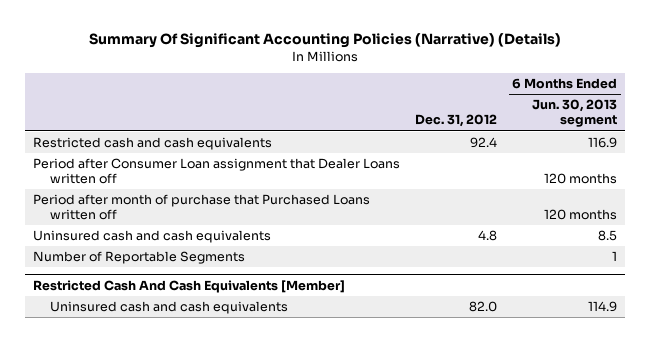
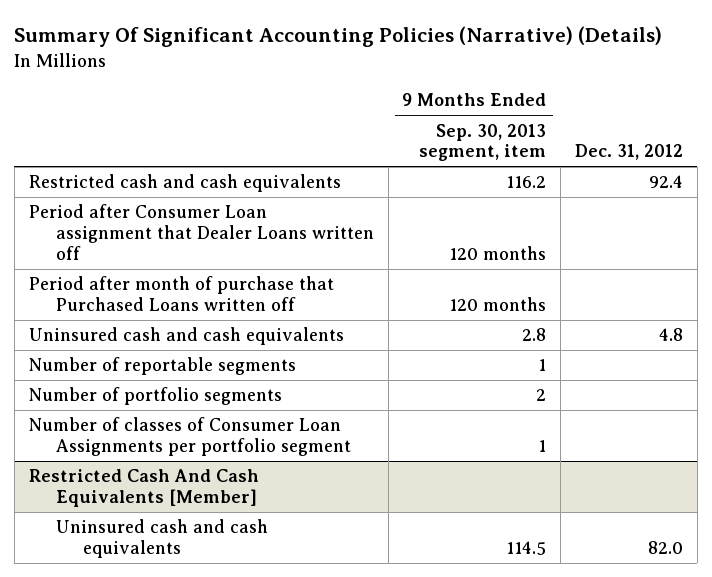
- | Dec. 31, 2012 | 6 Months Ended Jun. 30, 2013 segment
+ | 9 Months Ended Sep. 30, 2013 segment, item | Dec. 31, 2012
- Number of Reportable Segments | | 1
+ Number of reportable segments | 1 |
+ Number of portfolio segments | 2 |
+ Number of classes of Consumer Loan Assignments per portfolio segment | 1 |

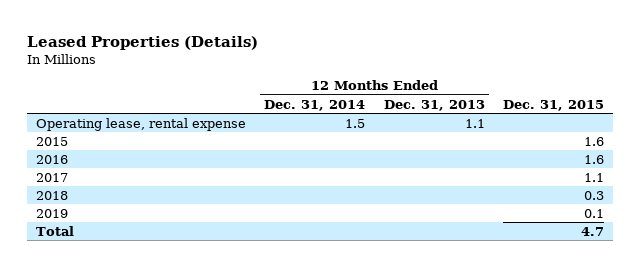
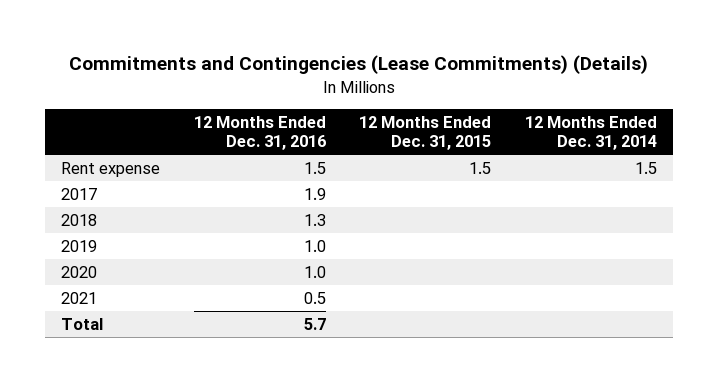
- Leased Properties (Details)
+ Commitments and Contingencies (Lease Commitments) (Details)
- | 12 Months Ended Dec. 31, 2014 | 12 Months Ended Dec. 31, 2013 | Dec. 31, 2015
+ | 12 Months Ended Dec. 31, 2016 | 12 Months Ended Dec. 31, 2015 | 12 Months Ended Dec. 31, 2014
- Operating lease, rental expense | 1.5 | 1.1 |
- 2015 | | | 1.6
- 2016 | | | 1.6
+ Rent expense | 1.5 | 1.5 | 1.5
+ 2020 | 1.0 | |
+ 2021 | 0.5 | |

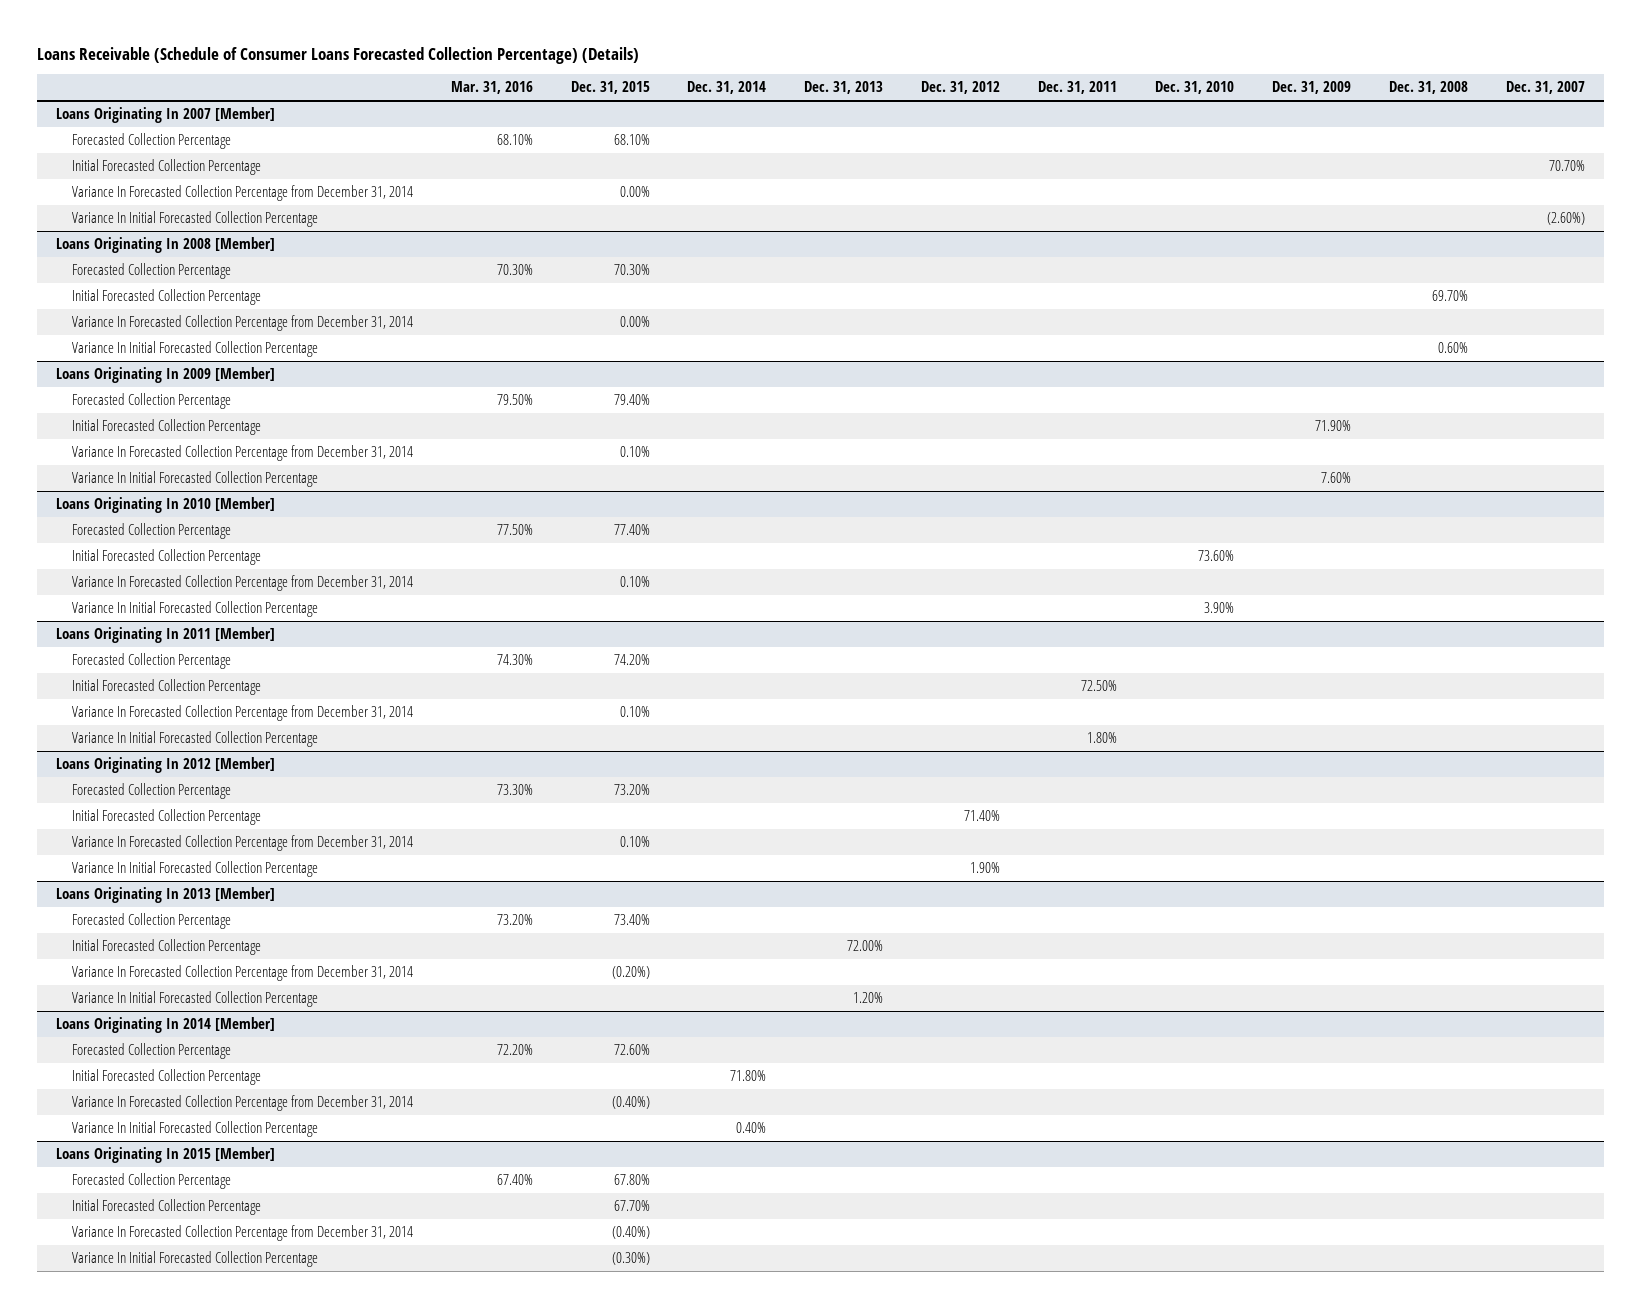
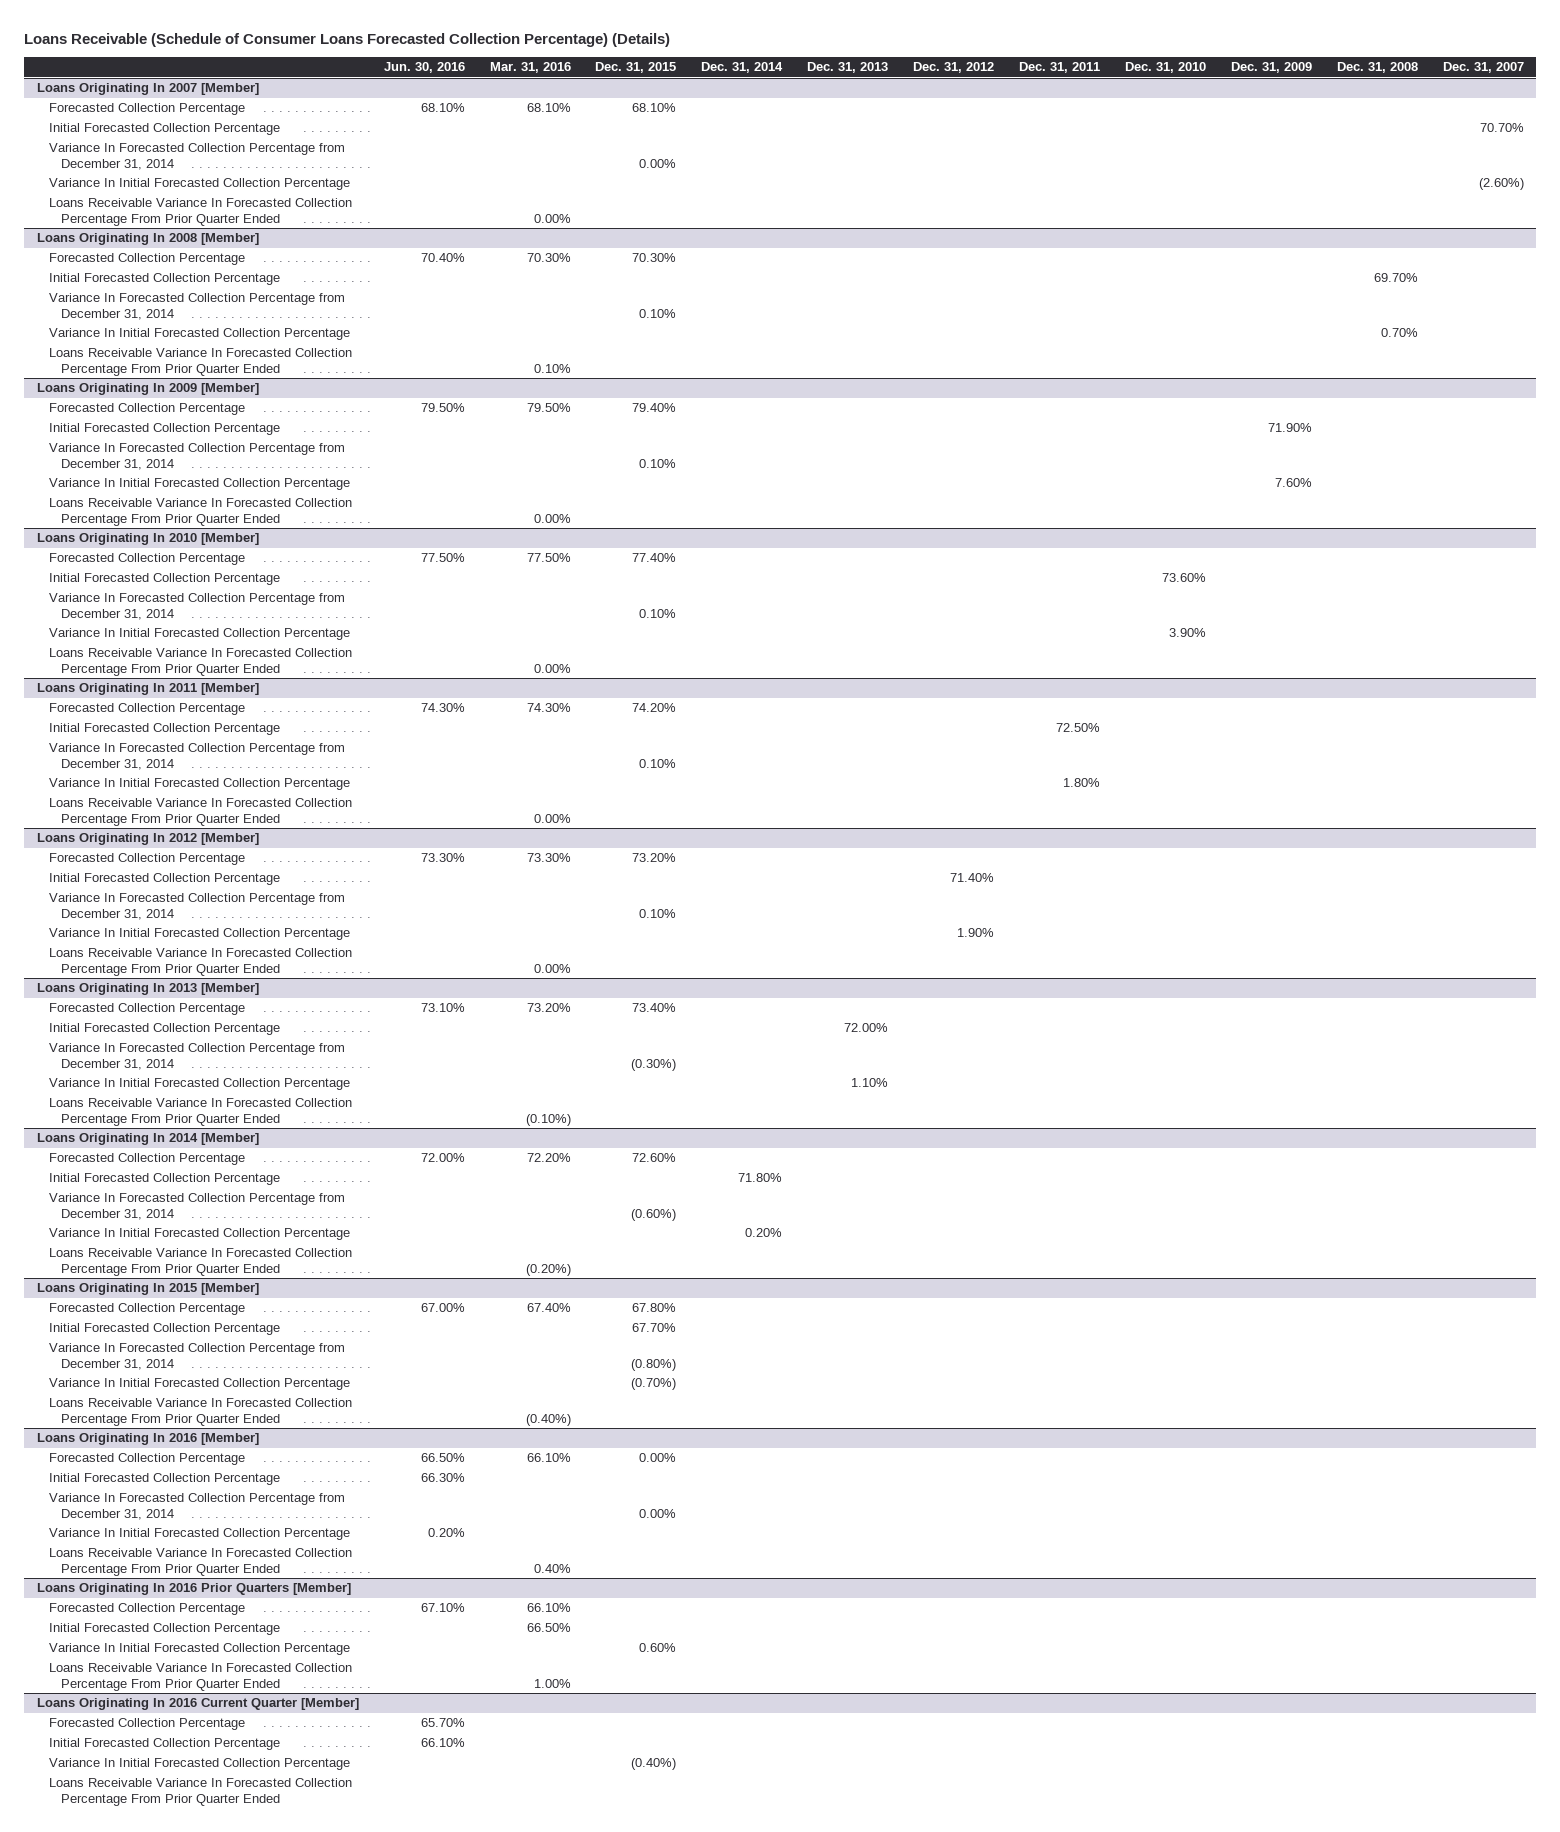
- | Mar. 31, 2016 | Dec. 31, 2015 | Dec. 31, 2014 | Dec. 31, 2013 | Dec. 31, 2012 | Dec. 31, 2011 | Dec. 31, 2010 | Dec. 31, 2009 | Dec. 31, 2008 | Dec. 31, 2007
+ | Jun. 30, 2016 | Mar. 31, 2016 | Dec. 31, 2015 | Dec. 31, 2014 | Dec. 31, 2013 | Dec. 31, 2012 | Dec. 31, 2011 | Dec. 31, 2010 | Dec. 31, 2009 | Dec. 31, 2008 | Dec. 31, 2007
@ Loans Originating In 2007 [Member]
+ Loans Receivable Variance In Forecasted Collection Percentage From Prior Quarter Ended | | 0.00% | | | | | | | | |
@ Loans Originating In 2008 [Member]
- Variance In Forecasted Collection Percentage from December 31, 2014 | | 0.00% | | | | | | | |
- Variance In Initial Forecasted Collection Percentage | | | | | | | | | 0.60% |
+ Variance In Forecasted Collection Percentage from December 31, 2014 | | | 0.10% | | | | | | | |
+ Variance In Initial Forecasted Collection Percentage | | | | | | | | | | 0.70% |
+ Loans Receivable Variance In Forecasted Collection Percentage From Prior Quarter Ended | | 0.10% | | | | | | | | |
@ Loans Originating In 2009 [Member]
+ Loans Receivable Variance In Forecasted Collection Percentage From Prior Quarter Ended | | 0.00% | | | | | | | | |
@ Loans Originating In 2010 [Member]
+ Loans Receivable Variance In Forecasted Collection Percentage From Prior Quarter Ended | | 0.00% | | | | | | | | |
@ Loans Originating In 2011 [Member]
+ Loans Receivable Variance In Forecasted Collection Percentage From Prior Quarter Ended | | 0.00% | | | | | | | | |
@ Loans Originating In 2012 [Member]
+ Loans Receivable Variance In Forecasted Collection Percentage From Prior Quarter Ended | | 0.00% | | | | | | | | |
@ Loans Originating In 2013 [Member]
- Variance In Forecasted Collection Percentage from December 31, 2014 | | (0.20%) | | | | | | | |
- Variance In Initial Forecasted Collection Percentage | | | | 1.20% | | | | | |
+ Variance In Forecasted Collection Percentage from December 31, 2014 | | | (0.30%) | | | | | | | |
+ Variance In Initial Forecasted Collection Percentage | | | | | 1.10% | | | | | |
+ Loans Receivable Variance In Forecasted Collection Percentage From Prior Quarter Ended | | (0.10%) | | | | | | | | |
@ Loans Originating In 2014 [Member]
- Variance In Forecasted Collection Percentage from December 31, 2014 | | (0.40%) | | | | | | | |
- Variance In Initial Forecasted Collection Percentage | | | 0.40% | | | | | | |
+ Variance In Forecasted Collection Percentage from December 31, 2014 | | | (0.60%) | | | | | | | |
+ Variance In Initial Forecasted Collection Percentage | | | | 0.20% | | | | | | |
+ Loans Receivable Variance In Forecasted Collection Percentage From Prior Quarter Ended | | (0.20%) | | | | | | | | |
@ Loans Originating In 2015 [Member]
- Variance In Forecasted Collection Percentage from December 31, 2014 | | (0.40%) | | | | | | | |
- Variance In Initial Forecasted Collection Percentage | | (0.30%) | | | | | | | |
+ Variance In Forecasted Collection Percentage from December 31, 2014 | | | (0.80%) | | | | | | | |
+ Variance In Initial Forecasted Collection Percentage | | | (0.70%) | | | | | | | |
+ Loans Receivable Variance In Forecasted Collection Percentage From Prior Quarter Ended | | (0.40%) | | | | | | | | |
+ Loans Originating In 2016 [Member]
+ Forecasted Collection Percentage | 66.50% | 66.10% | 0.00% | | | | | | | |
+ Initial Forecasted Collection Percentage | 66.30% | | | | | | | | | |
+ Variance In Forecasted Collection Percentage from December 31, 2014 | | | 0.00% | | | | | | | |
+ Variance In Initial Forecasted Collection Percentage | 0.20% | | | | | | | | | |
+ Loans Receivable Variance In Forecasted Collection Percentage From Prior Quarter Ended | | 0.40% | | | | | | | | |
+ Loans Originating In 2016 Prior Quarters [Member]
+ Forecasted Collection Percentage | 67.10% | 66.10% | | | | | | | | |
+ Initial Forecasted Collection Percentage | | 66.50% | | | | | | | | |
+ Variance In Initial Forecasted Collection Percentage | | | 0.60% | | | | | | | |
+ Loans Receivable Variance In Forecasted Collection Percentage From Prior Quarter Ended | | 1.00% | | | | | | | | |
+ Loans Originating In 2016 Current Quarter [Member]
+ Forecasted Collection Percentage | 65.70% | | | | | | | | | |
+ Initial Forecasted Collection Percentage | 66.10% | | | | | | | | | |
+ Variance In Initial Forecasted Collection Percentage | | | (0.40%) | | | | | | | |
+ Loans Receivable Variance In Forecasted Collection Percentage From Prior Quarter Ended

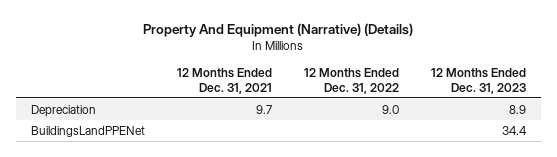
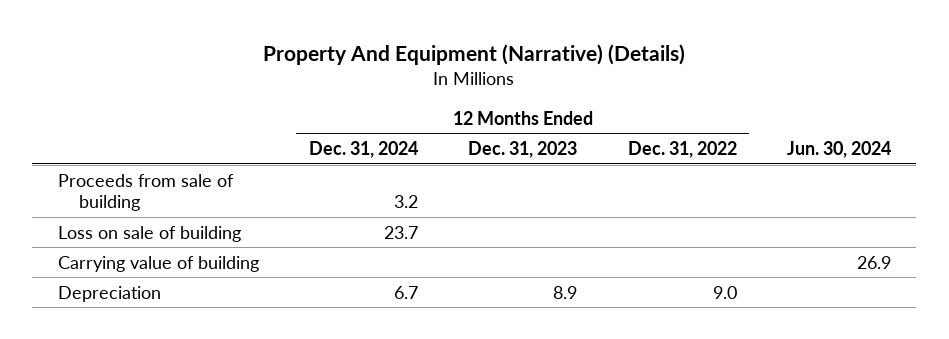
- | 12 Months Ended Dec. 31, 2021 | 12 Months Ended Dec. 31, 2022 | 12 Months Ended Dec. 31, 2023
+ | 12 Months Ended Dec. 31, 2024 | 12 Months Ended Dec. 31, 2023 | 12 Months Ended Dec. 31, 2022 | Jun. 30, 2024
+ Proceeds from sale of building | 3.2 | | |
+ Loss on sale of building | 23.7 | | |
+ Carrying value of building | | | | 26.9
- BuildingsLandPPENet | | | 34.4

